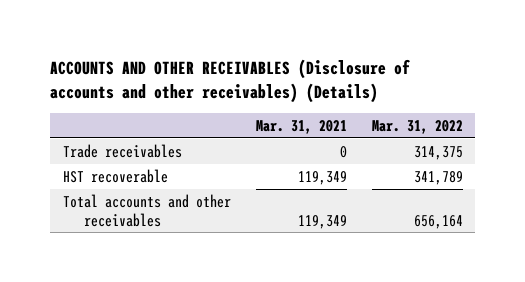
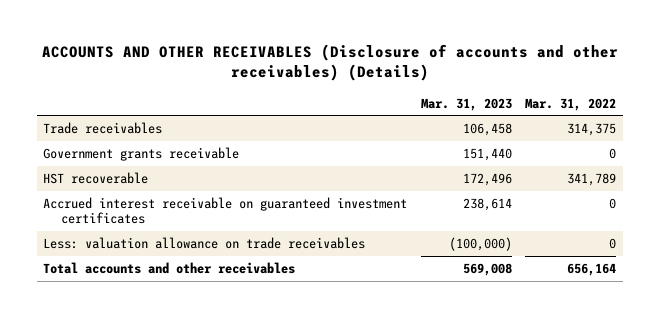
- | Mar. 31, 2021 | Mar. 31, 2022
+ | Mar. 31, 2023 | Mar. 31, 2022
+ Government grants receivable | 151,440 | 0
+ Accrued interest receivable on guaranteed investment certificates | 238,614 | 0
+ Less: valuation allowance on trade receivables | (100,000) | 0

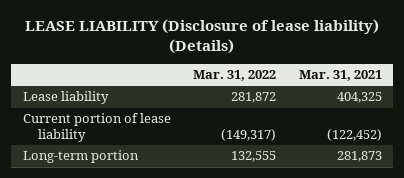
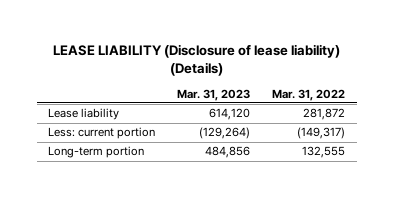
- | Mar. 31, 2022 | Mar. 31, 2021
+ | Mar. 31, 2023 | Mar. 31, 2022
- Current portion of lease liability | (149,317) | (122,452)
+ Less: current portion | (129,264) | (149,317)

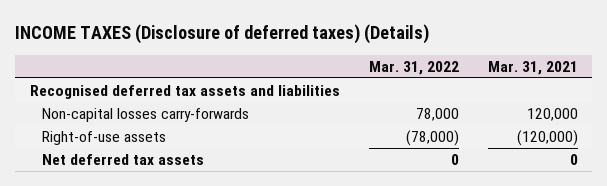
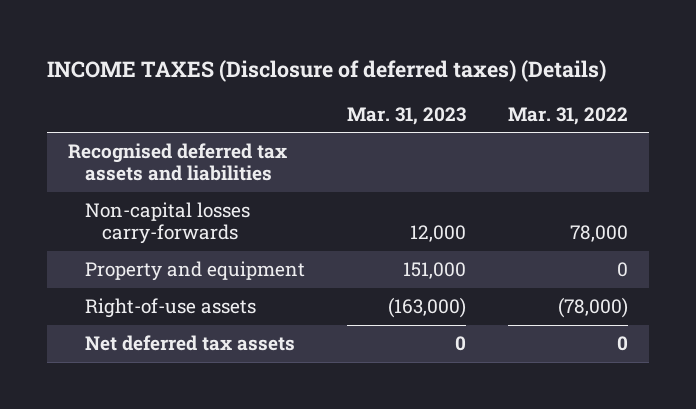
- | Mar. 31, 2022 | Mar. 31, 2021
+ | Mar. 31, 2023 | Mar. 31, 2022
+ Property and equipment | 151,000 | 0

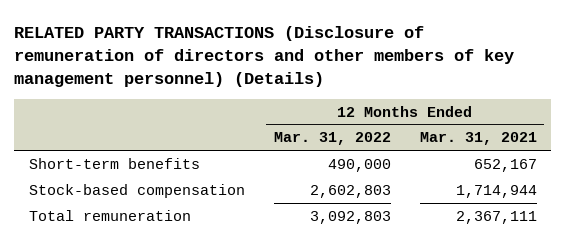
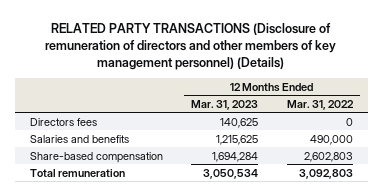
- | 12 Months Ended Mar. 31, 2022 | 12 Months Ended Mar. 31, 2021
+ | 12 Months Ended Mar. 31, 2023 | 12 Months Ended Mar. 31, 2022
- Short-term benefits | 490,000 | 652,167
- Stock-based compensation | 2,602,803 | 1,714,944
+ Directors fees | 140,625 | 0
+ Salaries and benefits | 1,215,625 | 490,000
+ Share-based compensation | 1,694,284 | 2,602,803

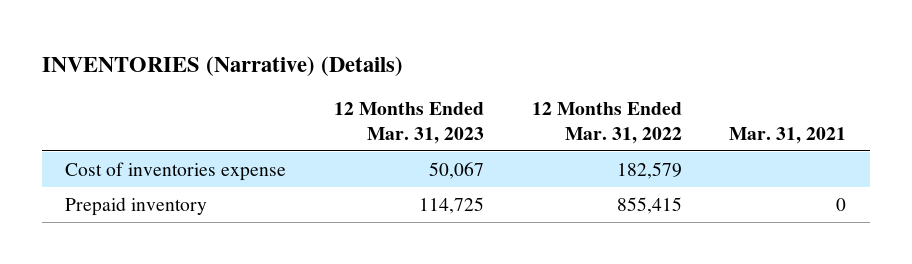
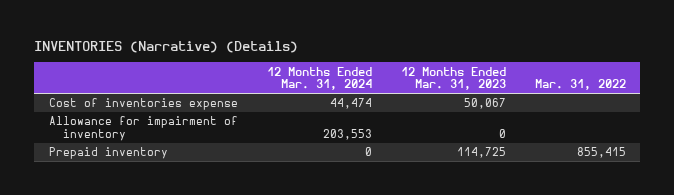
- | 12 Months Ended Mar. 31, 2023 | 12 Months Ended Mar. 31, 2022 | Mar. 31, 2021
+ | 12 Months Ended Mar. 31, 2024 | 12 Months Ended Mar. 31, 2023 | Mar. 31, 2022
+ Allowance for impairment of inventory | 203,553 | 0 |

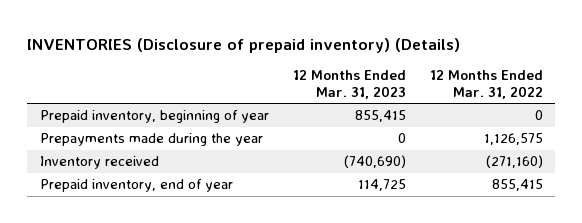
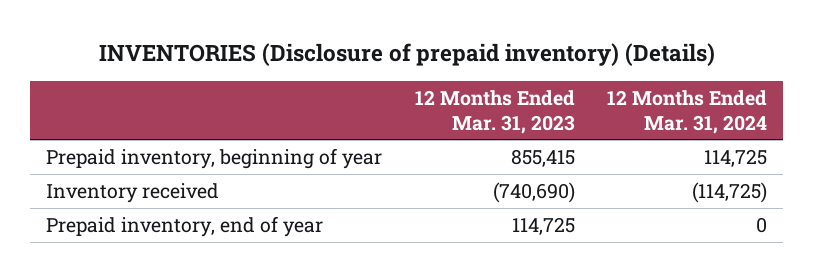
- | 12 Months Ended Mar. 31, 2023 | 12 Months Ended Mar. 31, 2022
+ | 12 Months Ended Mar. 31, 2023 | 12 Months Ended Mar. 31, 2024
- Prepayments made during the year | 0 | 1,126,575

